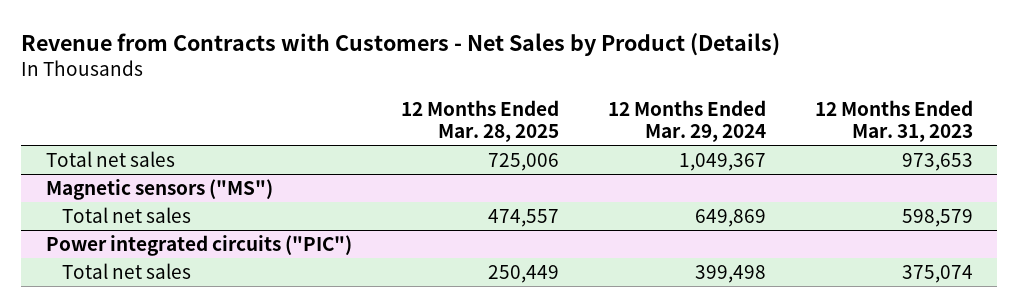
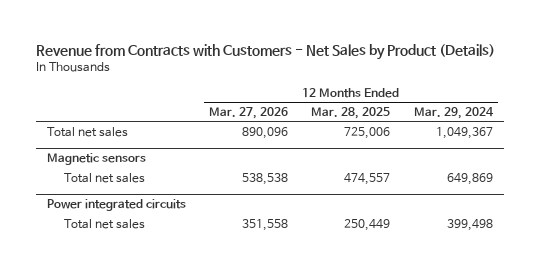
- | 12 Months Ended Mar. 28, 2025 | 12 Months Ended Mar. 29, 2024 | 12 Months Ended Mar. 31, 2023
+ | 12 Months Ended Mar. 27, 2026 | 12 Months Ended Mar. 28, 2025 | 12 Months Ended Mar. 29, 2024
- Magnetic sensors ("MS")
+ Magnetic sensors
- Power integrated circuits ("PIC")
+ Power integrated circuits

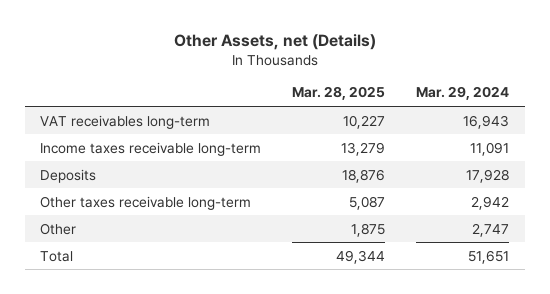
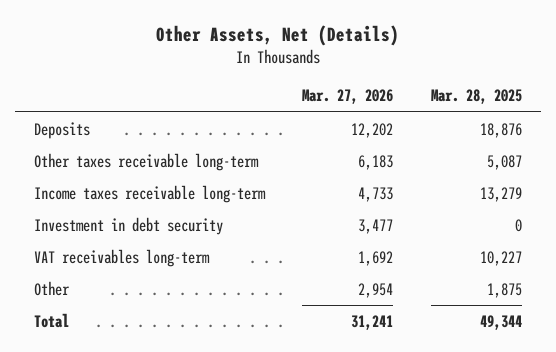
- Other Assets, net (Details)
+ Other Assets, Net (Details)
- | Mar. 28, 2025 | Mar. 29, 2024
+ | Mar. 27, 2026 | Mar. 28, 2025
moved down: Income taxes receivable long-term | 4,733 | 13,279
+ Investment in debt security | 3,477 | 0
moved down: VAT receivables long-term | 1,692 | 10,227

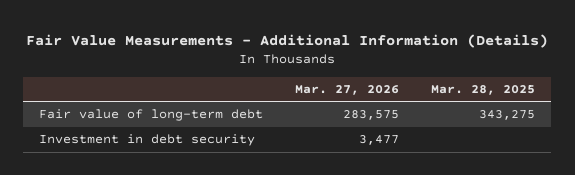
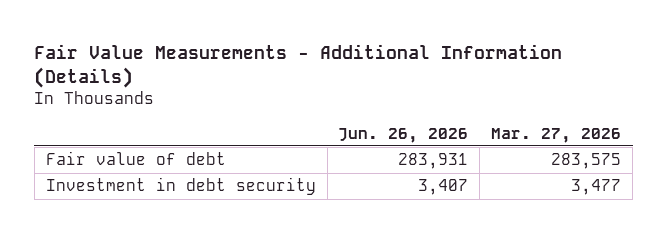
- | Mar. 27, 2026 | Mar. 28, 2025
+ | Jun. 26, 2026 | Mar. 27, 2026
- Fair value of long-term debt | 283,575 | 343,275
+ Fair value of debt | 283,931 | 283,575

